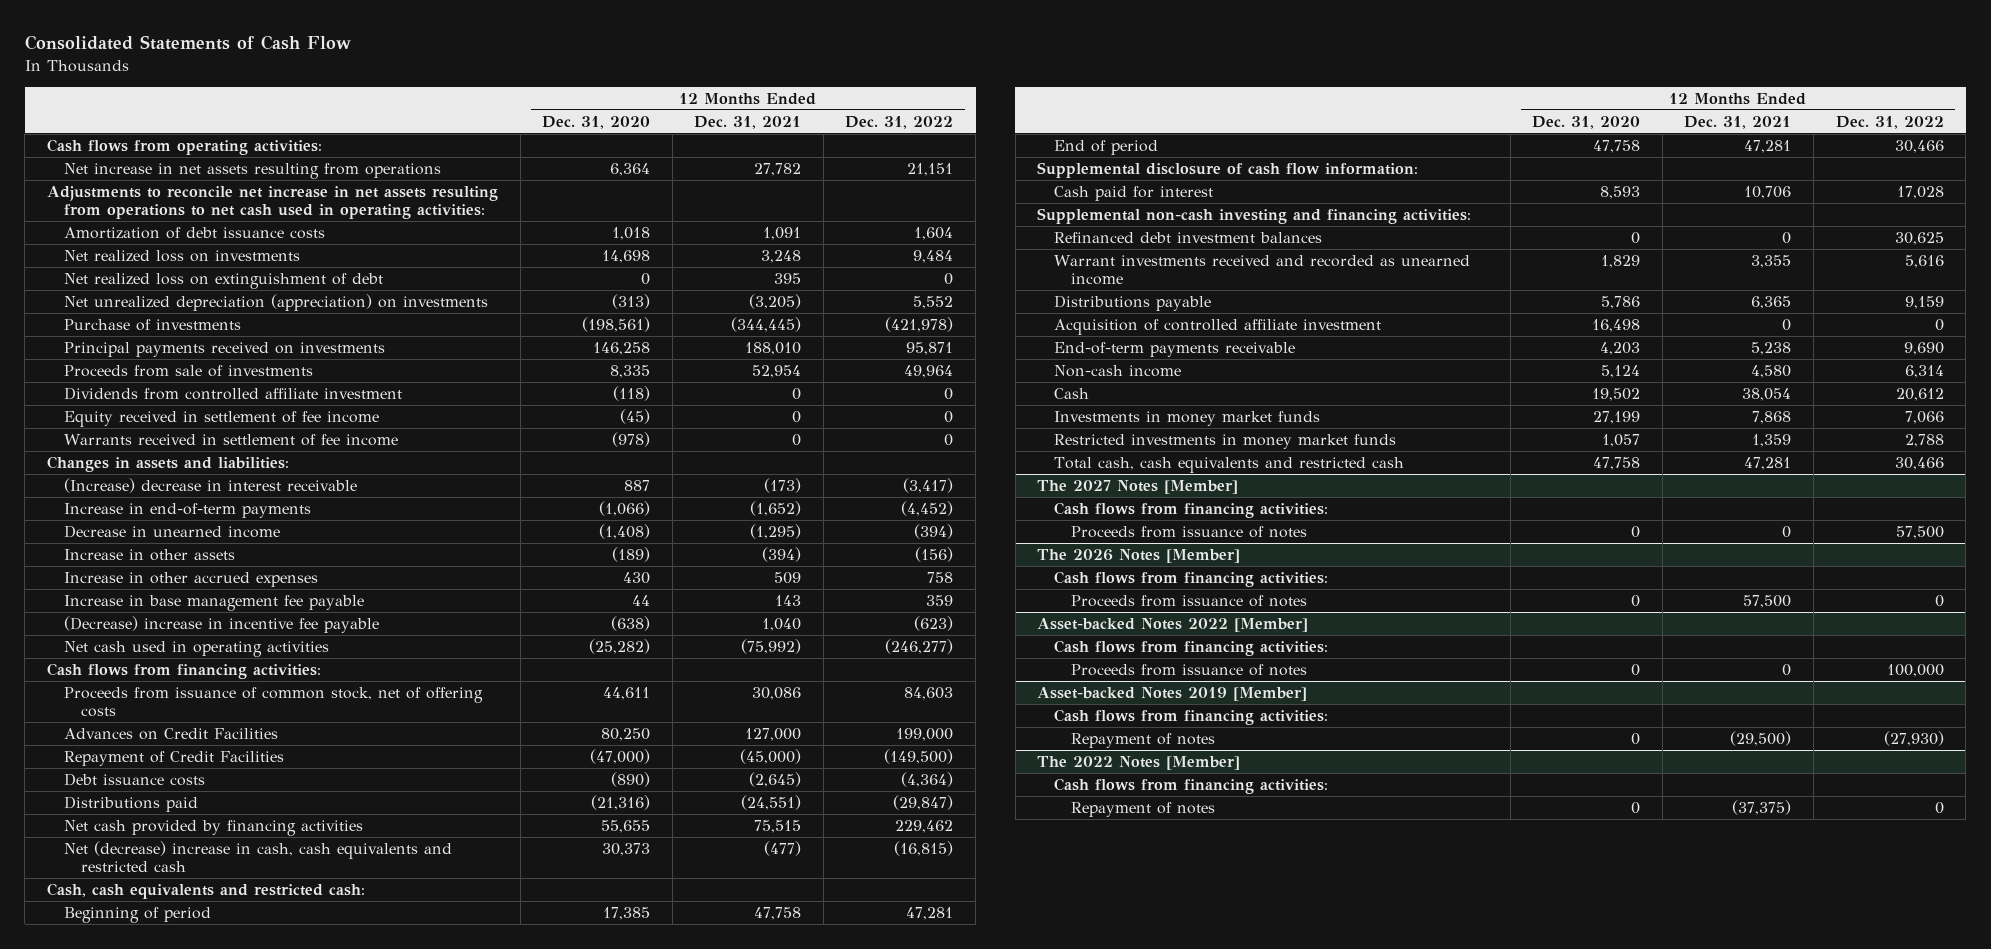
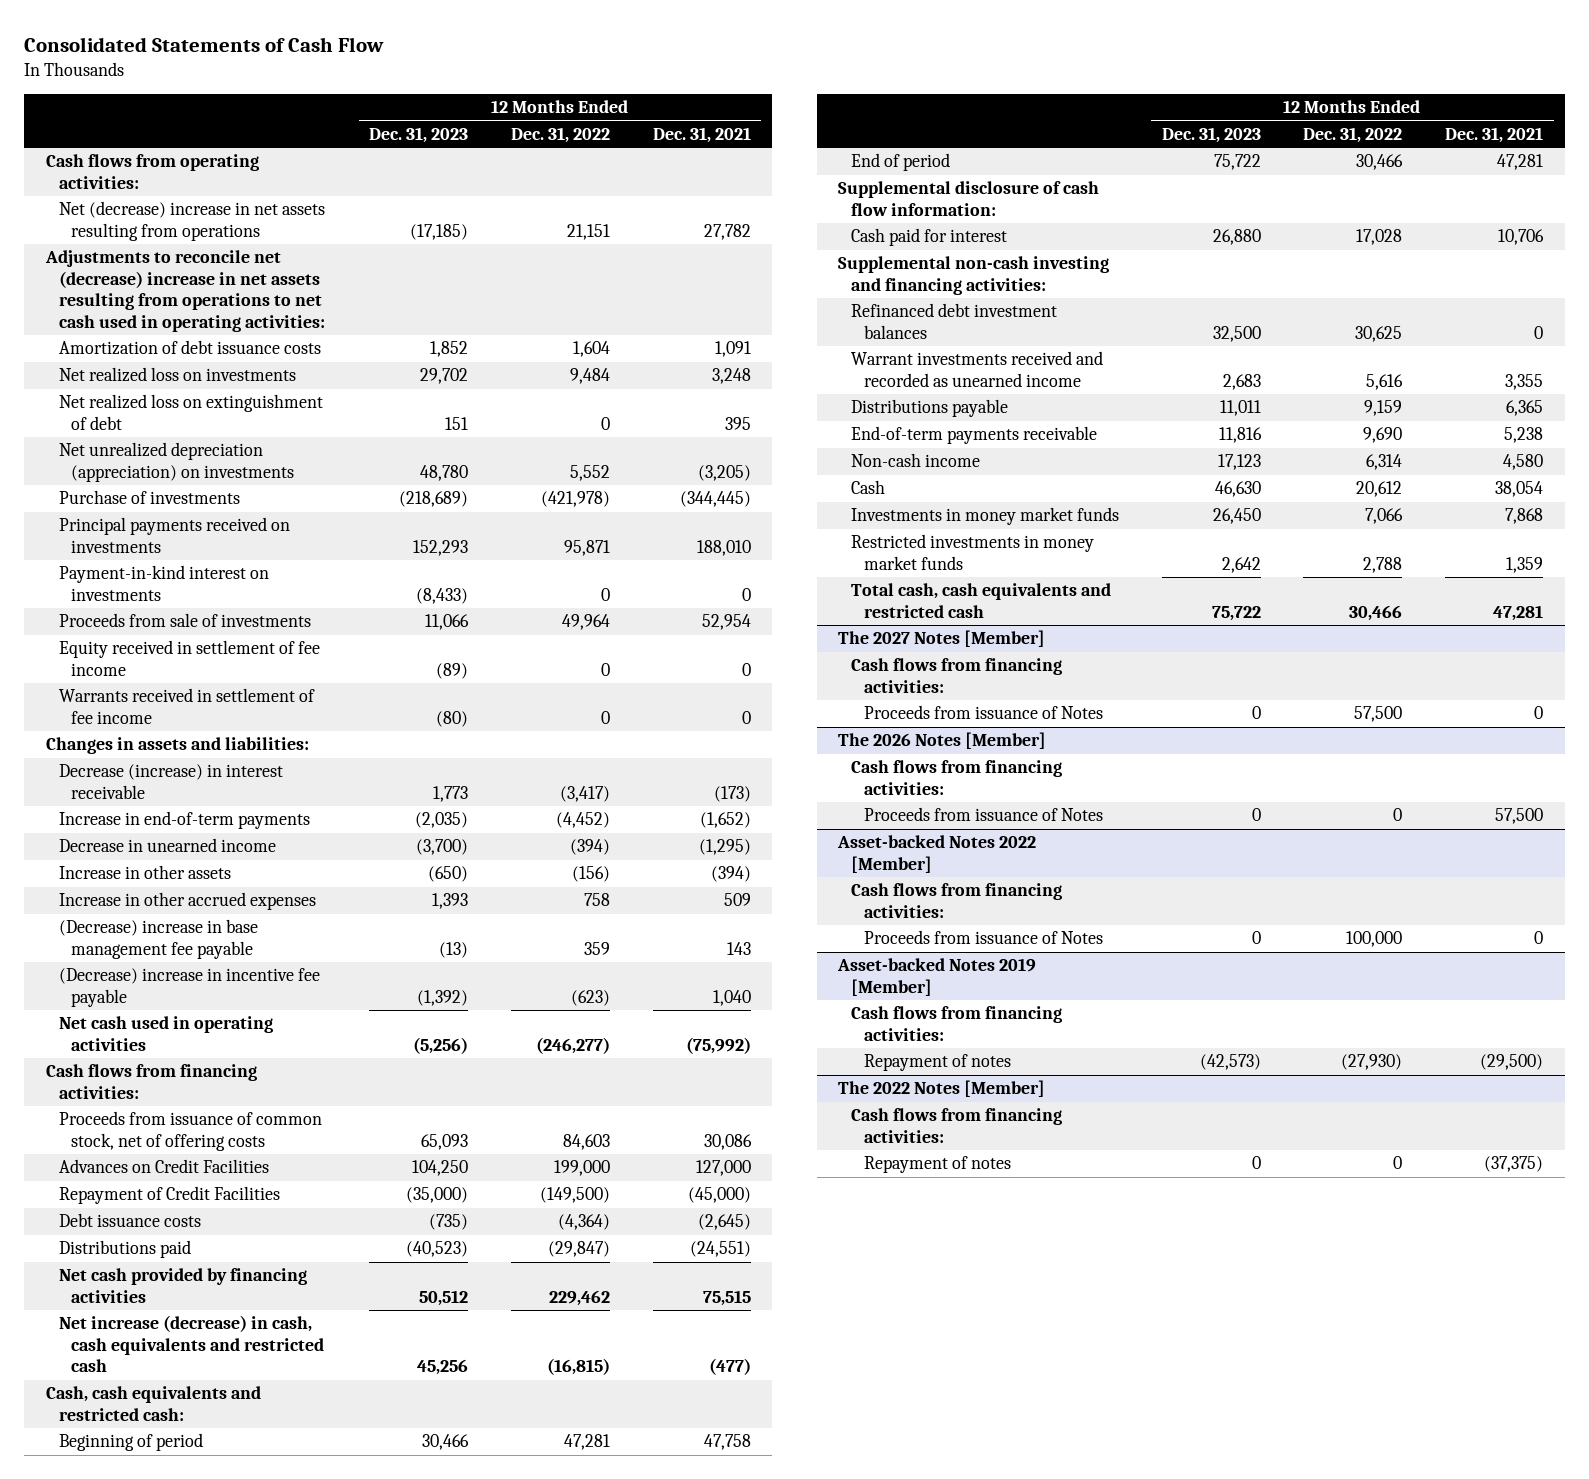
- | 12 Months Ended Dec. 31, 2020 | 12 Months Ended Dec. 31, 2021 | 12 Months Ended Dec. 31, 2022
+ | 12 Months Ended Dec. 31, 2023 | 12 Months Ended Dec. 31, 2022 | 12 Months Ended Dec. 31, 2021
- Net increase in net assets resulting from operations | 6,364 | 27,782 | 21,151
- Adjustments to reconcile net increase in net assets resulting from operations to net cash used in operating activities:
+ Net (decrease) increase in net assets resulting from operations | (17,185) | 21,151 | 27,782
+ Adjustments to reconcile net (decrease) increase in net assets resulting from operations to net cash used in operating activities:
+ Payment-in-kind interest on investments | (8,433) | 0 | 0
- Dividends from controlled affiliate investment | (118) | 0 | 0
- (Increase) decrease in interest receivable | 887 | (173) | (3,417)
+ Decrease (increase) in interest receivable | 1,773 | (3,417) | (173)
- Increase in base management fee payable | 44 | 143 | 359
+ (Decrease) increase in base management fee payable | (13) | 359 | 143
- Net (decrease) increase in cash, cash equivalents and restricted cash | 30,373 | (477) | (16,815)
+ Net increase (decrease) in cash, cash equivalents and restricted cash | 45,256 | (16,815) | (477)
- Acquisition of controlled affiliate investment | 16,498 | 0 | 0
@ The 2027 Notes [Member]
- Proceeds from issuance of notes | 0 | 0 | 57,500
+ Proceeds from issuance of Notes | 0 | 57,500 | 0
@ The 2026 Notes [Member]
- Proceeds from issuance of notes | 0 | 57,500 | 0
+ Proceeds from issuance of Notes | 0 | 0 | 57,500
@ Asset-backed Notes 2022 [Member]
- Proceeds from issuance of notes | 0 | 0 | 100,000
+ Proceeds from issuance of Notes | 0 | 100,000 | 0

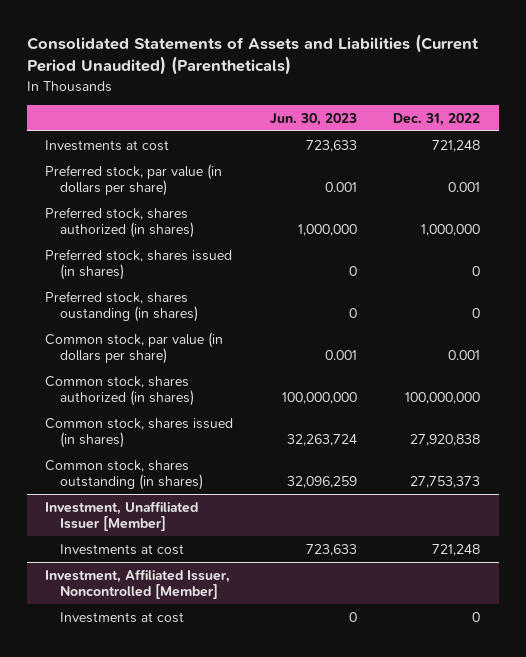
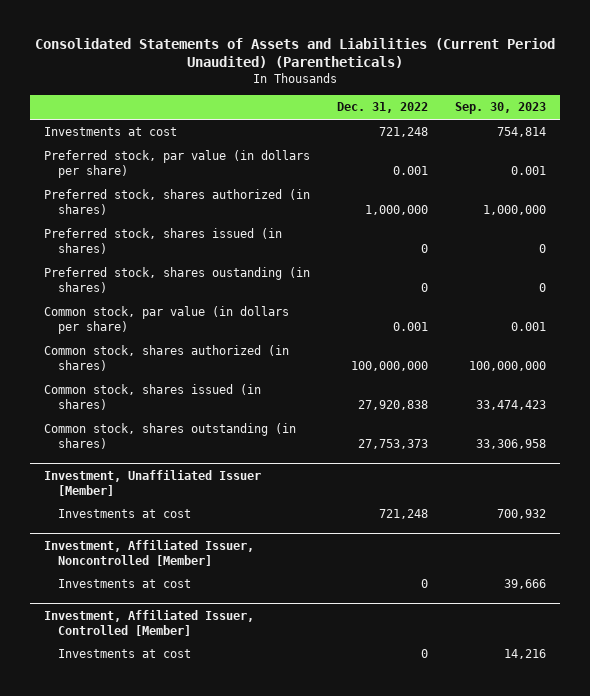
- | Jun. 30, 2023 | Dec. 31, 2022
+ | Dec. 31, 2022 | Sep. 30, 2023
+ Investment, Affiliated Issuer, Controlled [Member]
+ Investments at cost | 0 | 14,216

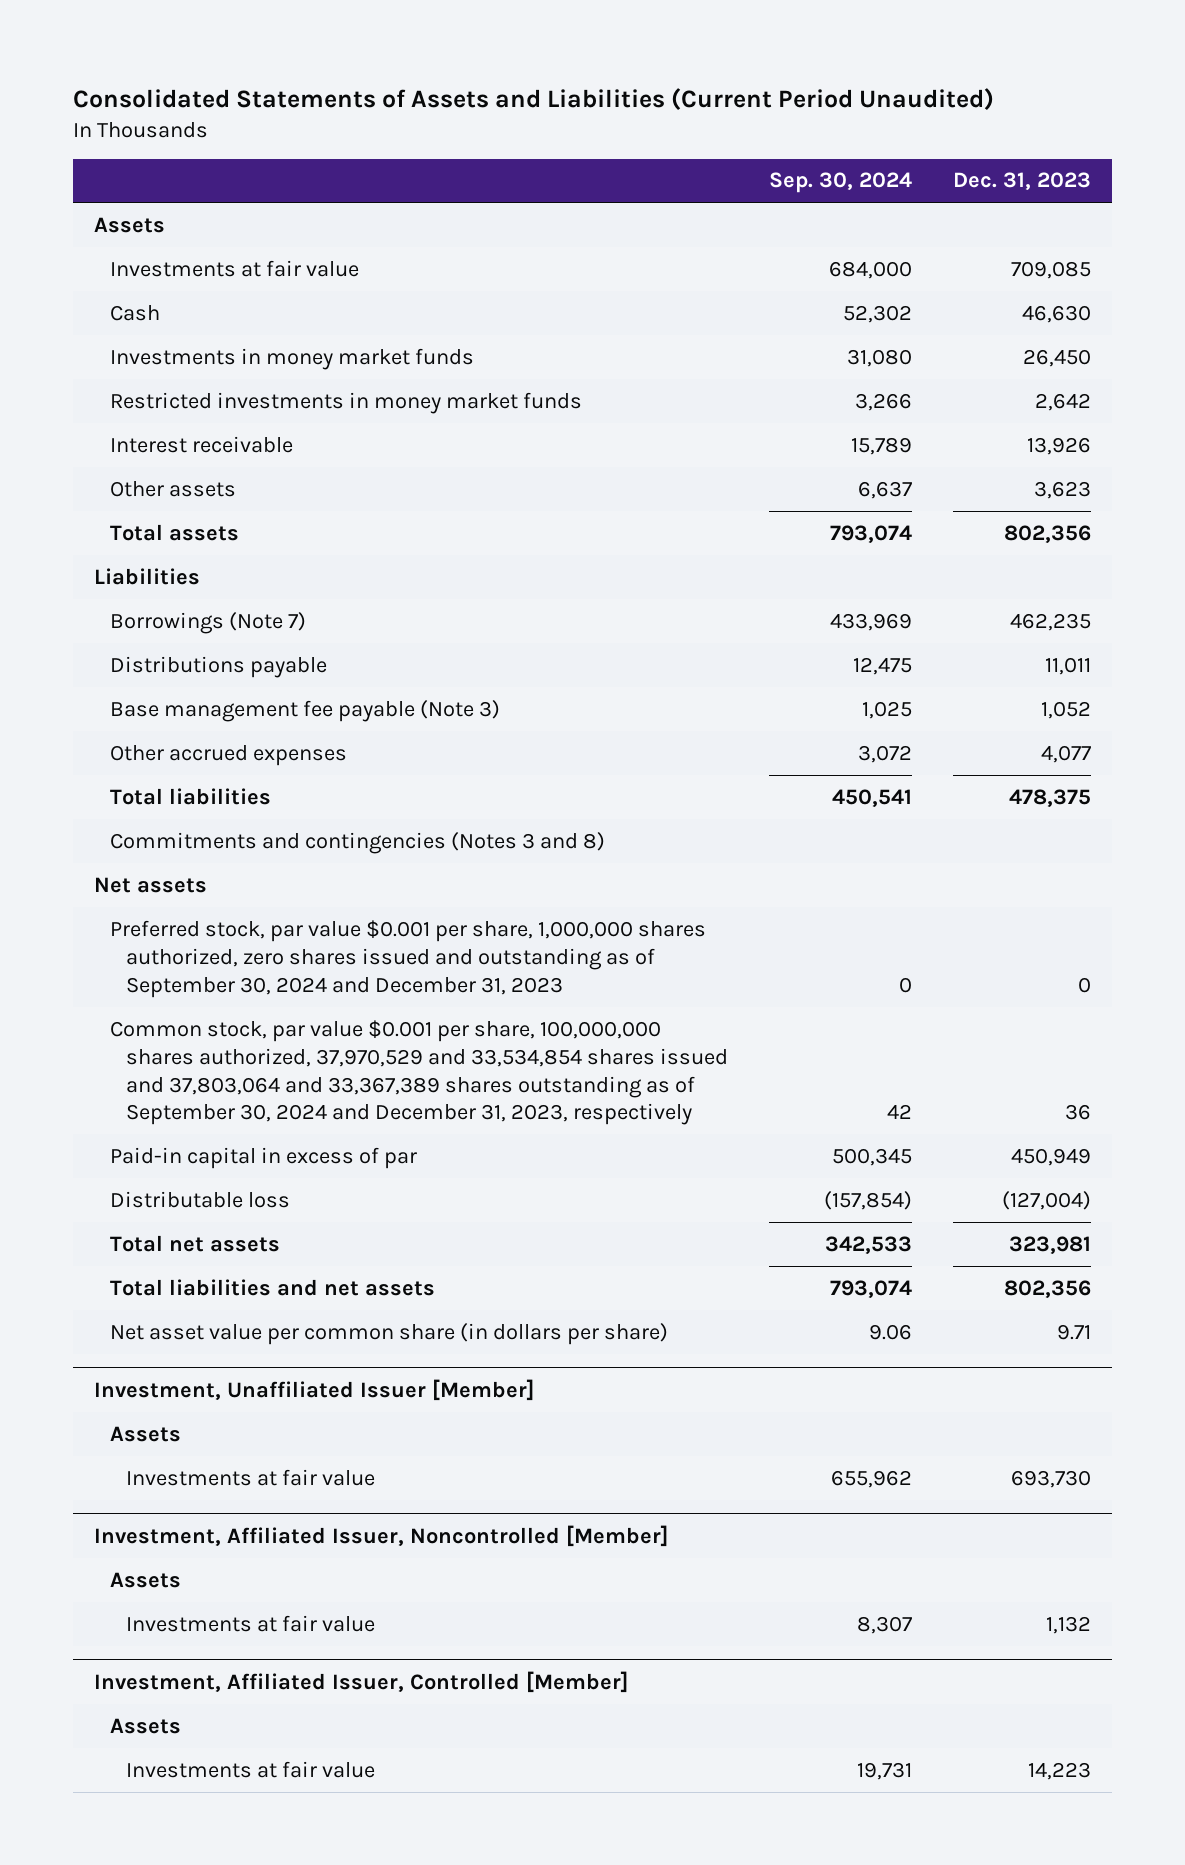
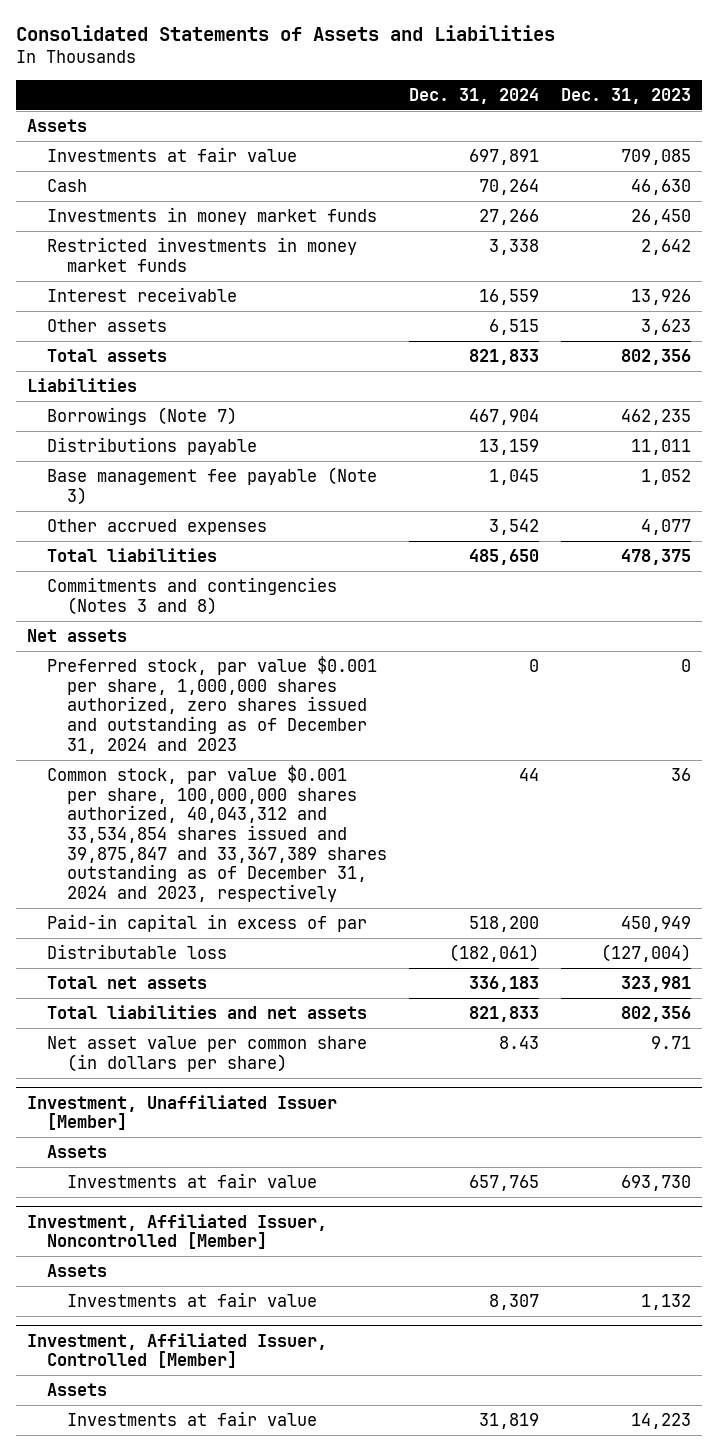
- Consolidated Statements of Assets and Liabilities (Current Period Unaudited)
+ Consolidated Statements of Assets and Liabilities
- | Sep. 30, 2024 | Dec. 31, 2023
+ | Dec. 31, 2024 | Dec. 31, 2023
- Preferred stock, par value $0.001 per share, 1,000,000 shares authorized, zero shares issued and outstanding as of September 30, 2024 and December 31, 2023 | 0 | 0
- Common stock, par value $0.001 per share, 100,000,000 shares authorized, 37,970,529 and 33,534,854 shares issued and 37,803,064 and 33,367,389 shares outstanding as of September 30, 2024 and December 31, 2023, respectively | 42 | 36
+ Preferred stock, par value $0.001 per share, 1,000,000 shares authorized, zero shares issued and outstanding as of December 31, 2024 and 2023 | 0 | 0
+ Common stock, par value $0.001 per share, 100,000,000 shares authorized, 40,043,312 and 33,534,854 shares issued and 39,875,847 and 33,367,389 shares outstanding as of December 31, 2024 and 2023, respectively | 44 | 36

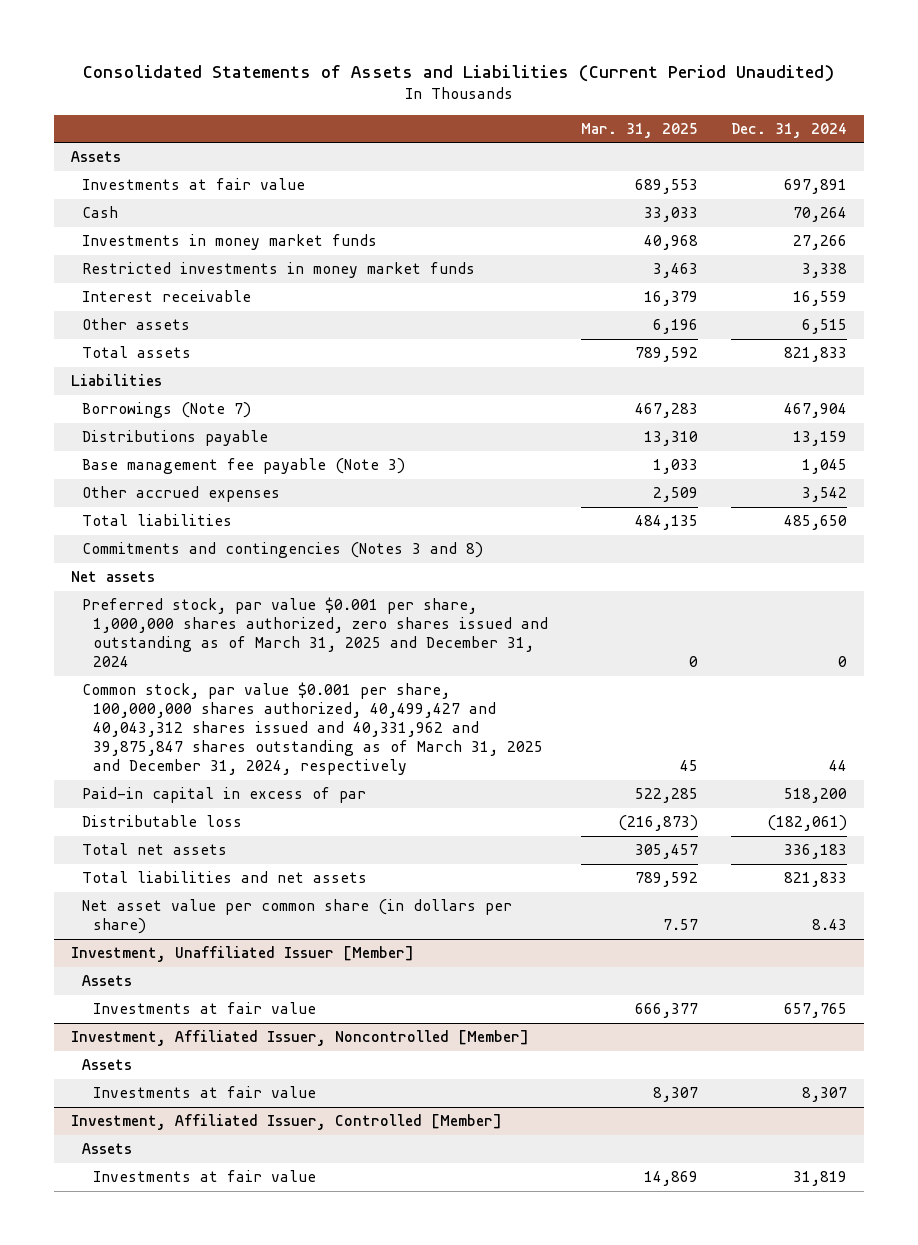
- Consolidated Statements of Assets and Liabilities
+ Consolidated Statements of Assets and Liabilities (Current Period Unaudited)
- | Dec. 31, 2024 | Dec. 31, 2023
+ | Mar. 31, 2025 | Dec. 31, 2024
- Preferred stock, par value $0.001 per share, 1,000,000 shares authorized, zero shares issued and outstanding as of December 31, 2024 and 2023 | 0 | 0
- Common stock, par value $0.001 per share, 100,000,000 shares authorized, 40,043,312 and 33,534,854 shares issued and 39,875,847 and 33,367,389 shares outstanding as of December 31, 2024 and 2023, respectively | 44 | 36
+ Preferred stock, par value $0.001 per share, 1,000,000 shares authorized, zero shares issued and outstanding as of March 31, 2025 and December 31, 2024 | 0 | 0
+ Common stock, par value $0.001 per share, 100,000,000 shares authorized, 40,499,427 and 40,043,312 shares issued and 40,331,962 and 39,875,847 shares outstanding as of March 31, 2025 and December 31, 2024, respectively | 45 | 44

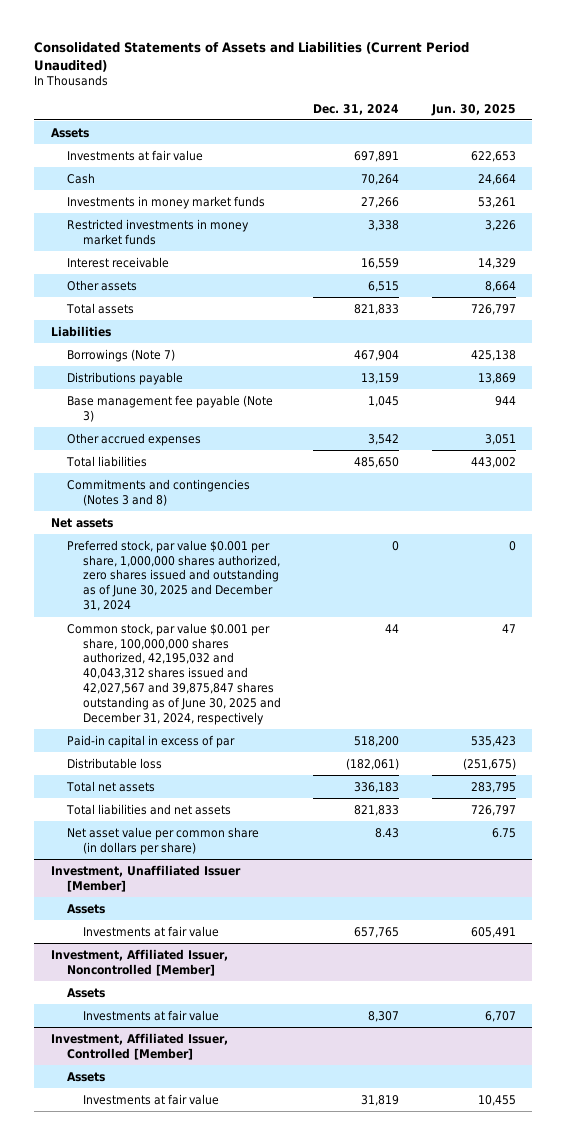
- | Mar. 31, 2025 | Dec. 31, 2024
+ | Dec. 31, 2024 | Jun. 30, 2025
- Preferred stock, par value $0.001 per share, 1,000,000 shares authorized, zero shares issued and outstanding as of March 31, 2025 and December 31, 2024 | 0 | 0
- Common stock, par value $0.001 per share, 100,000,000 shares authorized, 40,499,427 and 40,043,312 shares issued and 40,331,962 and 39,875,847 shares outstanding as of March 31, 2025 and December 31, 2024, respectively | 45 | 44
+ Preferred stock, par value $0.001 per share, 1,000,000 shares authorized, zero shares issued and outstanding as of June 30, 2025 and December 31, 2024 | 0 | 0
+ Common stock, par value $0.001 per share, 100,000,000 shares authorized, 42,195,032 and 40,043,312 shares issued and 42,027,567 and 39,875,847 shares outstanding as of June 30, 2025 and December 31, 2024, respectively | 44 | 47

